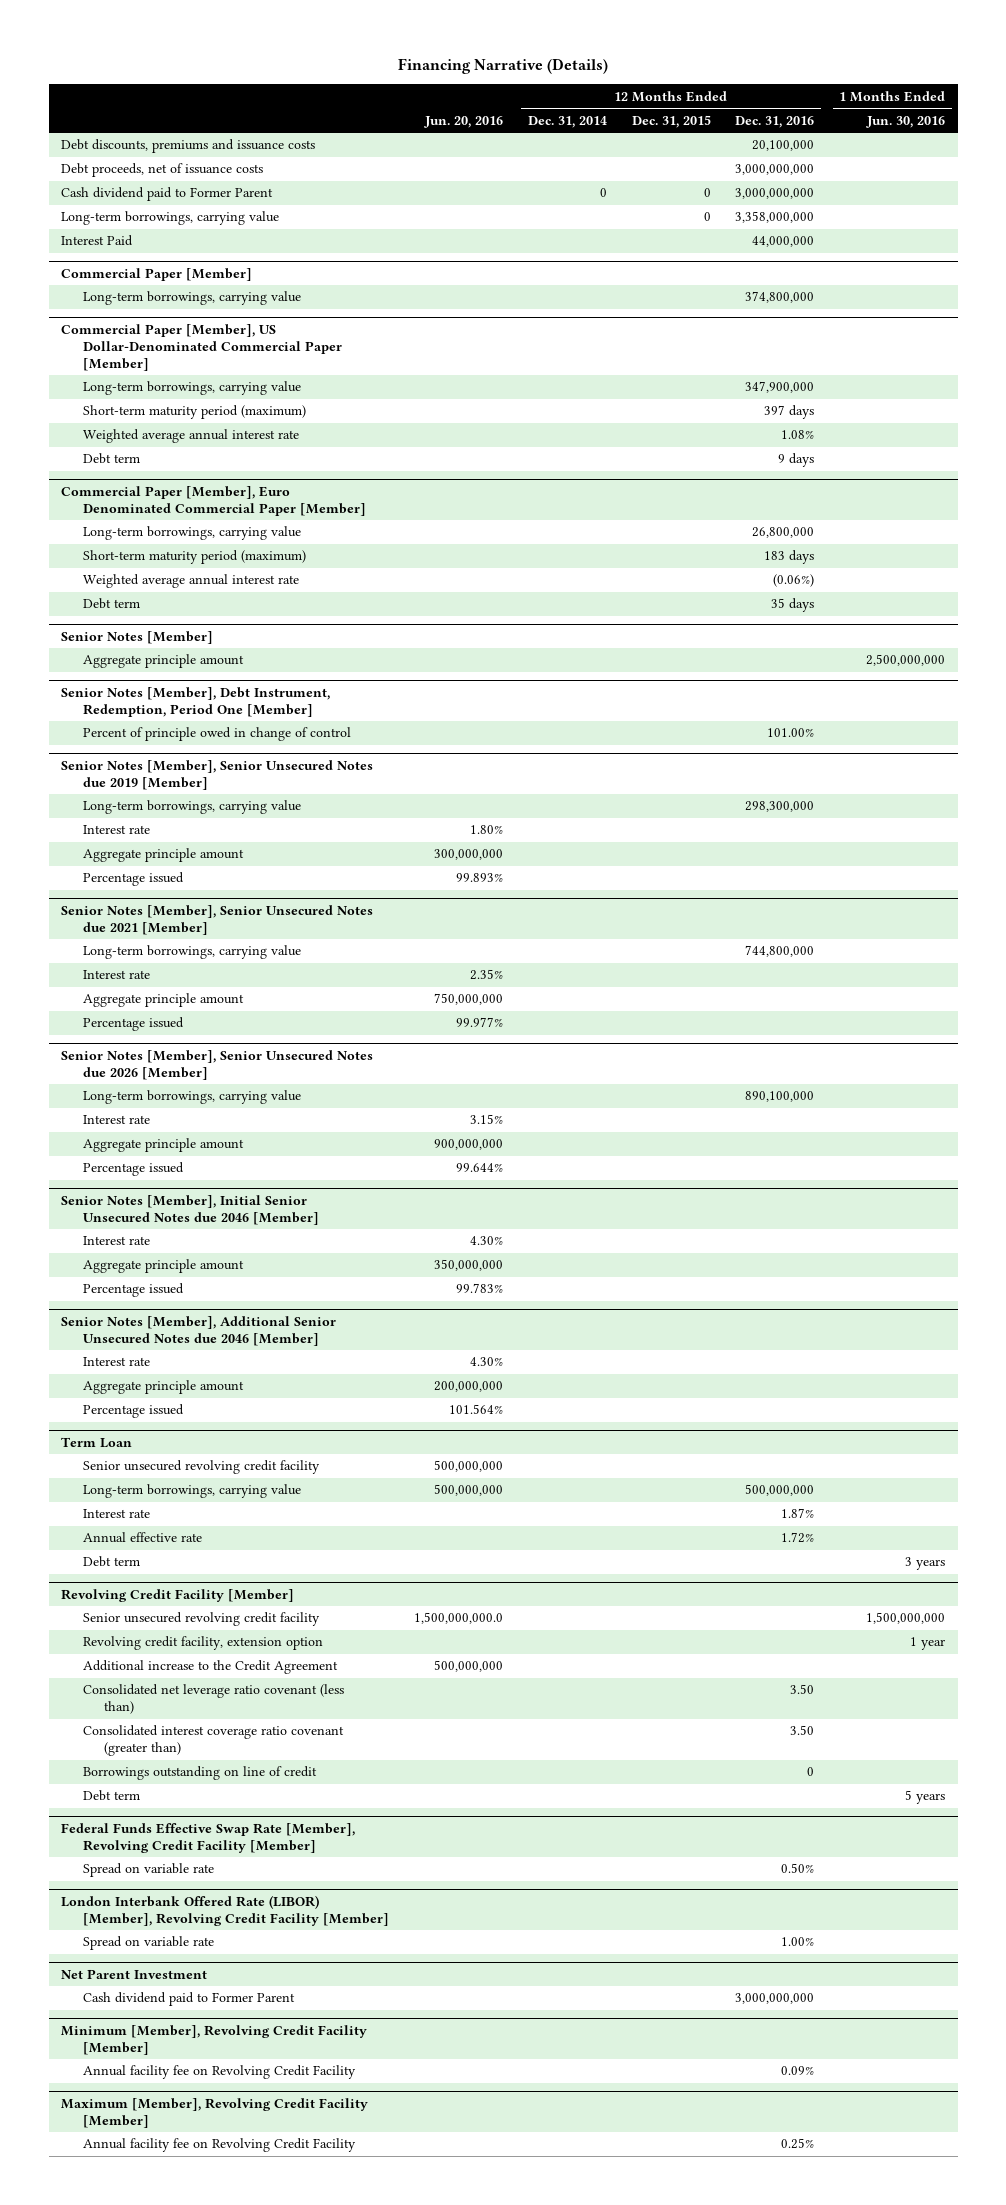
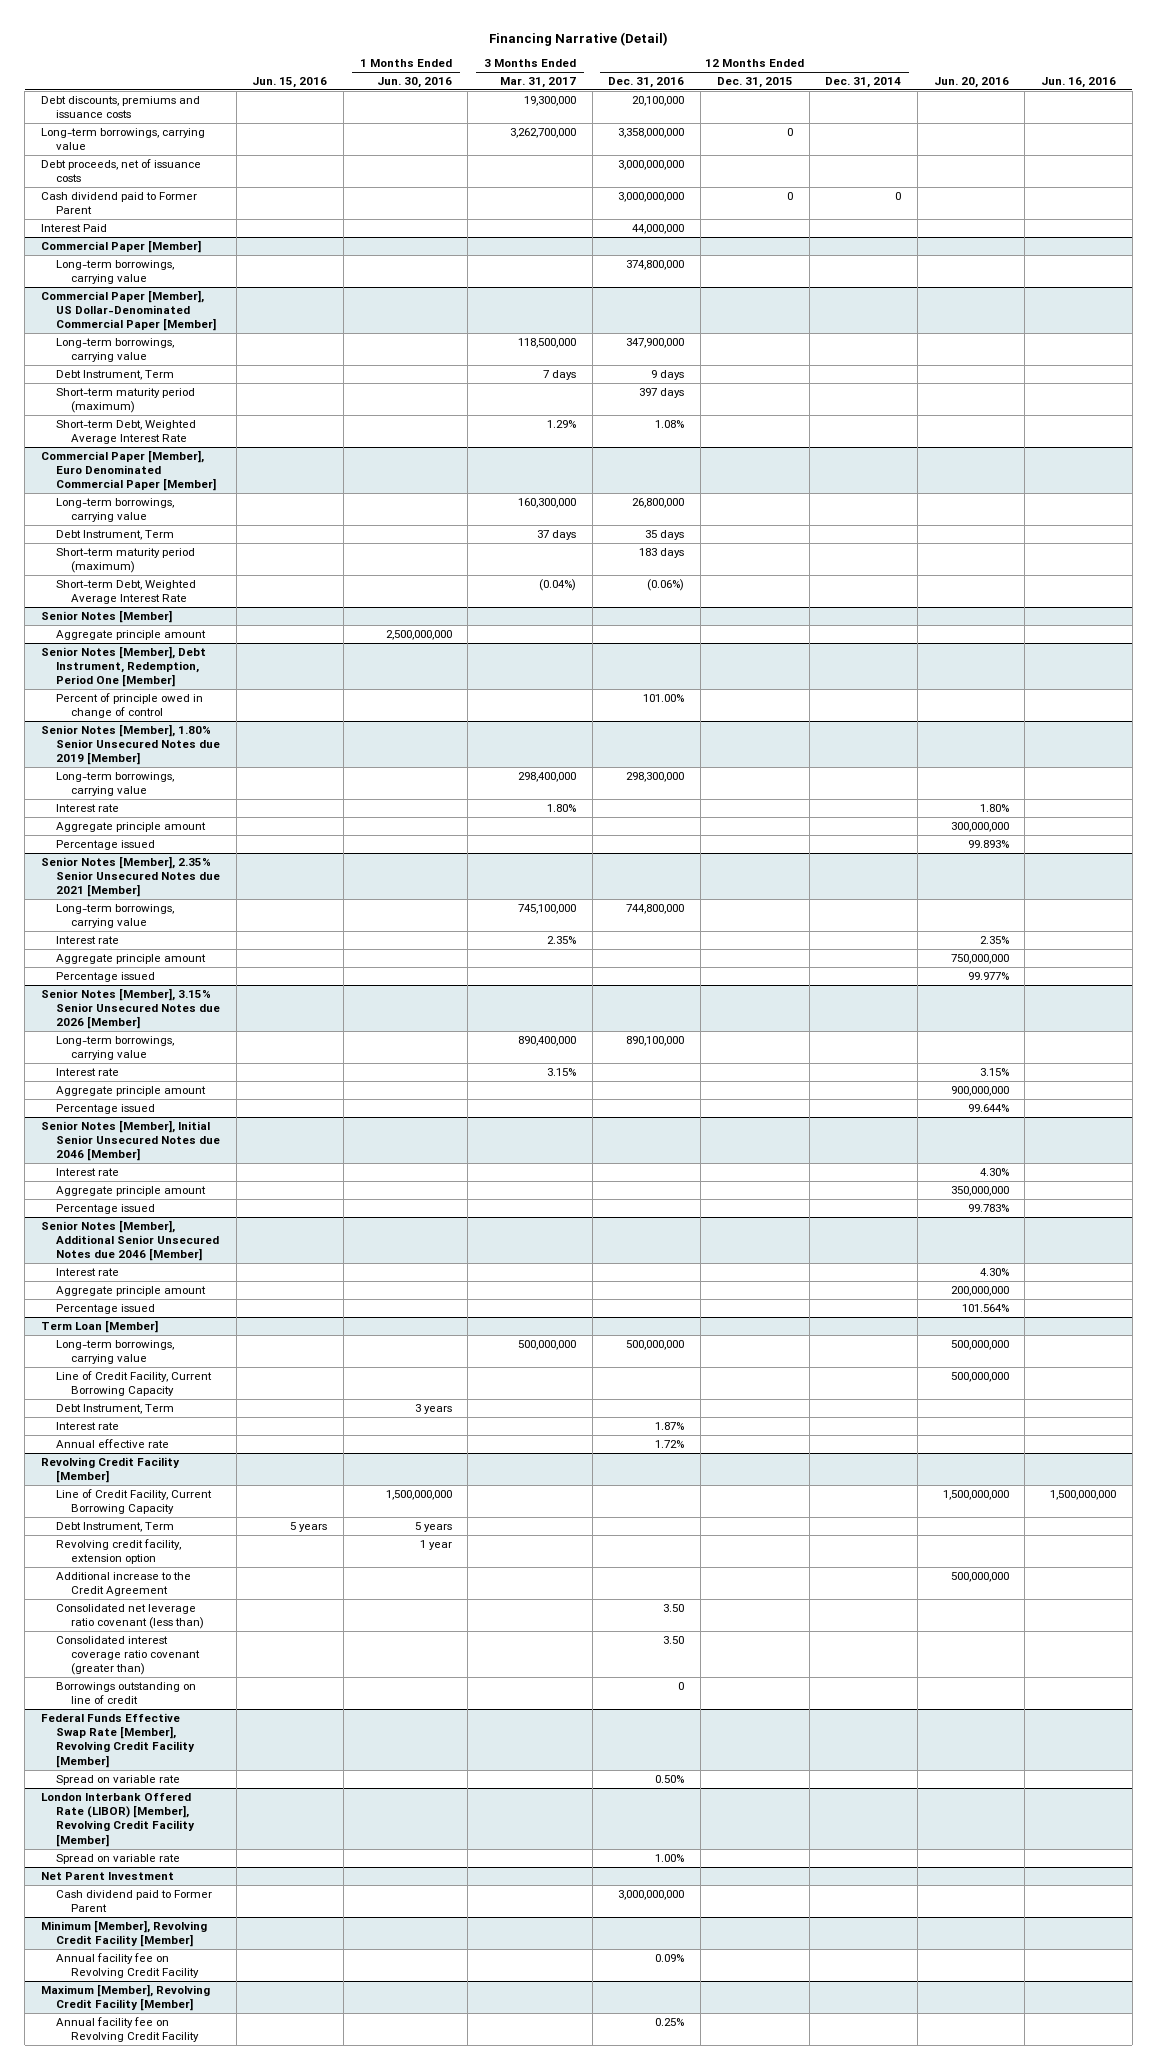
- Financing Narrative (Details)
+ Financing Narrative (Detail)
- | Jun. 20, 2016 | 12 Months Ended Dec. 31, 2014 | 12 Months Ended Dec. 31, 2015 | 12 Months Ended Dec. 31, 2016 | 1 Months Ended Jun. 30, 2016
+ | Jun. 15, 2016 | 1 Months Ended Jun. 30, 2016 | 3 Months Ended Mar. 31, 2017 | 12 Months Ended Dec. 31, 2016 | 12 Months Ended Dec. 31, 2015 | 12 Months Ended Dec. 31, 2014 | Jun. 20, 2016 | Jun. 16, 2016
moved up: Long-term borrowings, carrying value | | | 3,262,700,000 | 3,358,000,000 | 0 | | |
@ Commercial Paper [Member], US Dollar-Denominated Commercial Paper [Member]
+ Debt Instrument, Term | | | 7 days | 9 days | | | |
- Weighted average annual interest rate | | | | 1.08% |
- Debt term | | | | 9 days |
+ Short-term Debt, Weighted Average Interest Rate | | | 1.29% | 1.08% | | | |
@ Commercial Paper [Member], Euro Denominated Commercial Paper [Member]
+ Debt Instrument, Term | | | 37 days | 35 days | | | |
- Weighted average annual interest rate | | | | (0.06%) |
- Debt term | | | | 35 days |
+ Short-term Debt, Weighted Average Interest Rate | | | (0.04%) | (0.06%) | | | |
- Senior Notes [Member], Senior Unsecured Notes due 2019 [Member]
+ Senior Notes [Member], 1.80% Senior Unsecured Notes due 2019 [Member]
- Senior Notes [Member], Senior Unsecured Notes due 2021 [Member]
+ Senior Notes [Member], 2.35% Senior Unsecured Notes due 2021 [Member]
- Senior Notes [Member], Senior Unsecured Notes due 2026 [Member]
+ Senior Notes [Member], 3.15% Senior Unsecured Notes due 2026 [Member]
- Term Loan
- Senior unsecured revolving credit facility | 500,000,000 | | | |
+ Term Loan [Member]
+ Line of Credit Facility, Current Borrowing Capacity | | | | | | | 500,000,000 |
+ Debt Instrument, Term | | 3 years | | | | | |
- Debt term | | | | | 3 years
@ Revolving Credit Facility [Member]
- Senior unsecured revolving credit facility | 1,500,000,000.0 | | | | 1,500,000,000
+ Line of Credit Facility, Current Borrowing Capacity | | 1,500,000,000 | | | | | 1,500,000,000 | 1,500,000,000
+ Debt Instrument, Term | 5 years | 5 years | | | | | |
- Debt term | | | | | 5 years

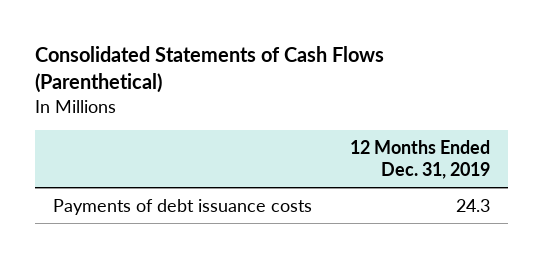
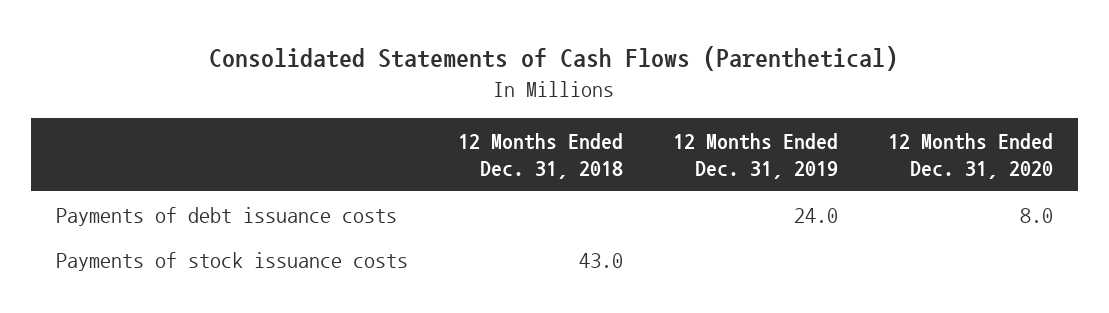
- | 12 Months Ended Dec. 31, 2019
+ | 12 Months Ended Dec. 31, 2018 | 12 Months Ended Dec. 31, 2019 | 12 Months Ended Dec. 31, 2020
- Payments of debt issuance costs | 24.3
+ Payments of debt issuance costs | | 24.0 | 8.0
+ Payments of stock issuance costs | 43.0 | |

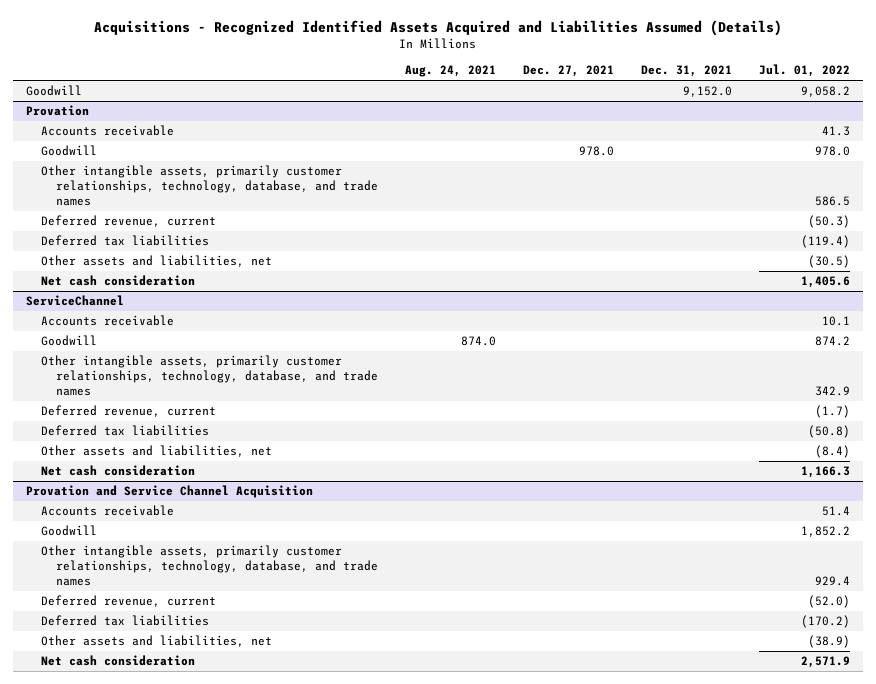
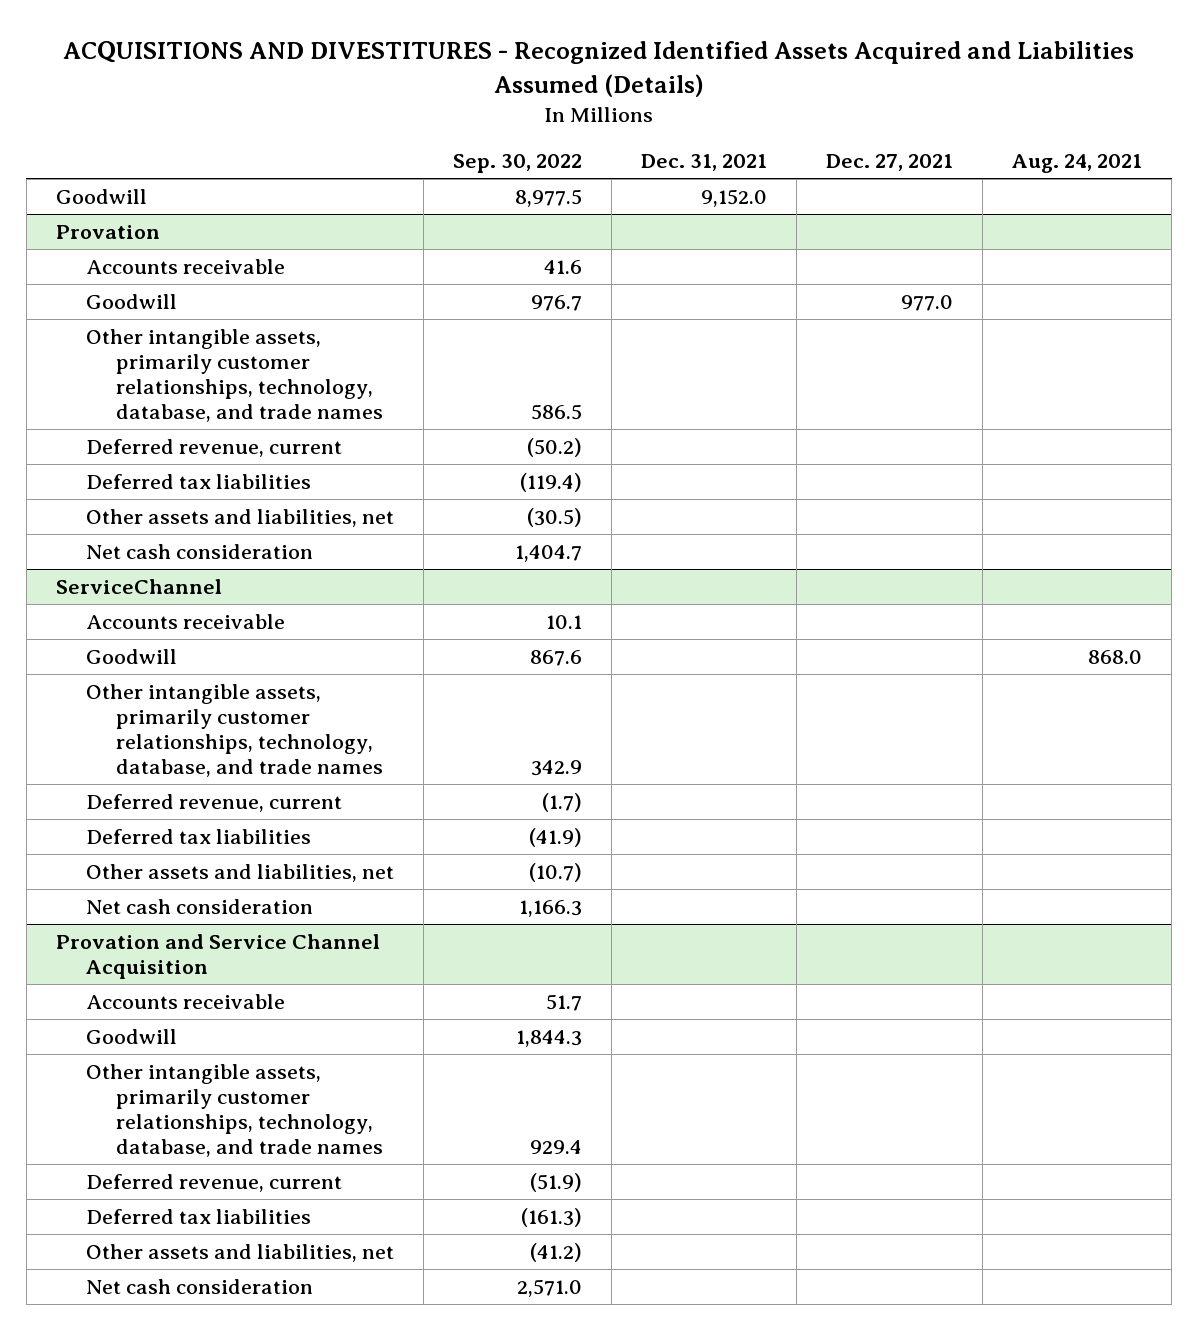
- Acquisitions - Recognized Identified Assets Acquired and Liabilities Assumed (Details)
+ ACQUISITIONS AND DIVESTITURES - Recognized Identified Assets Acquired and Liabilities Assumed (Details)
- | Aug. 24, 2021 | Dec. 27, 2021 | Dec. 31, 2021 | Jul. 01, 2022
+ | Sep. 30, 2022 | Dec. 31, 2021 | Dec. 27, 2021 | Aug. 24, 2021
@ Provation
- Goodwill | | 978.0 | | 978.0
+ Goodwill | 976.7 | | 977.0 |
@ ServiceChannel
- Goodwill | 874.0 | | | 874.2
+ Goodwill | 867.6 | | | 868.0

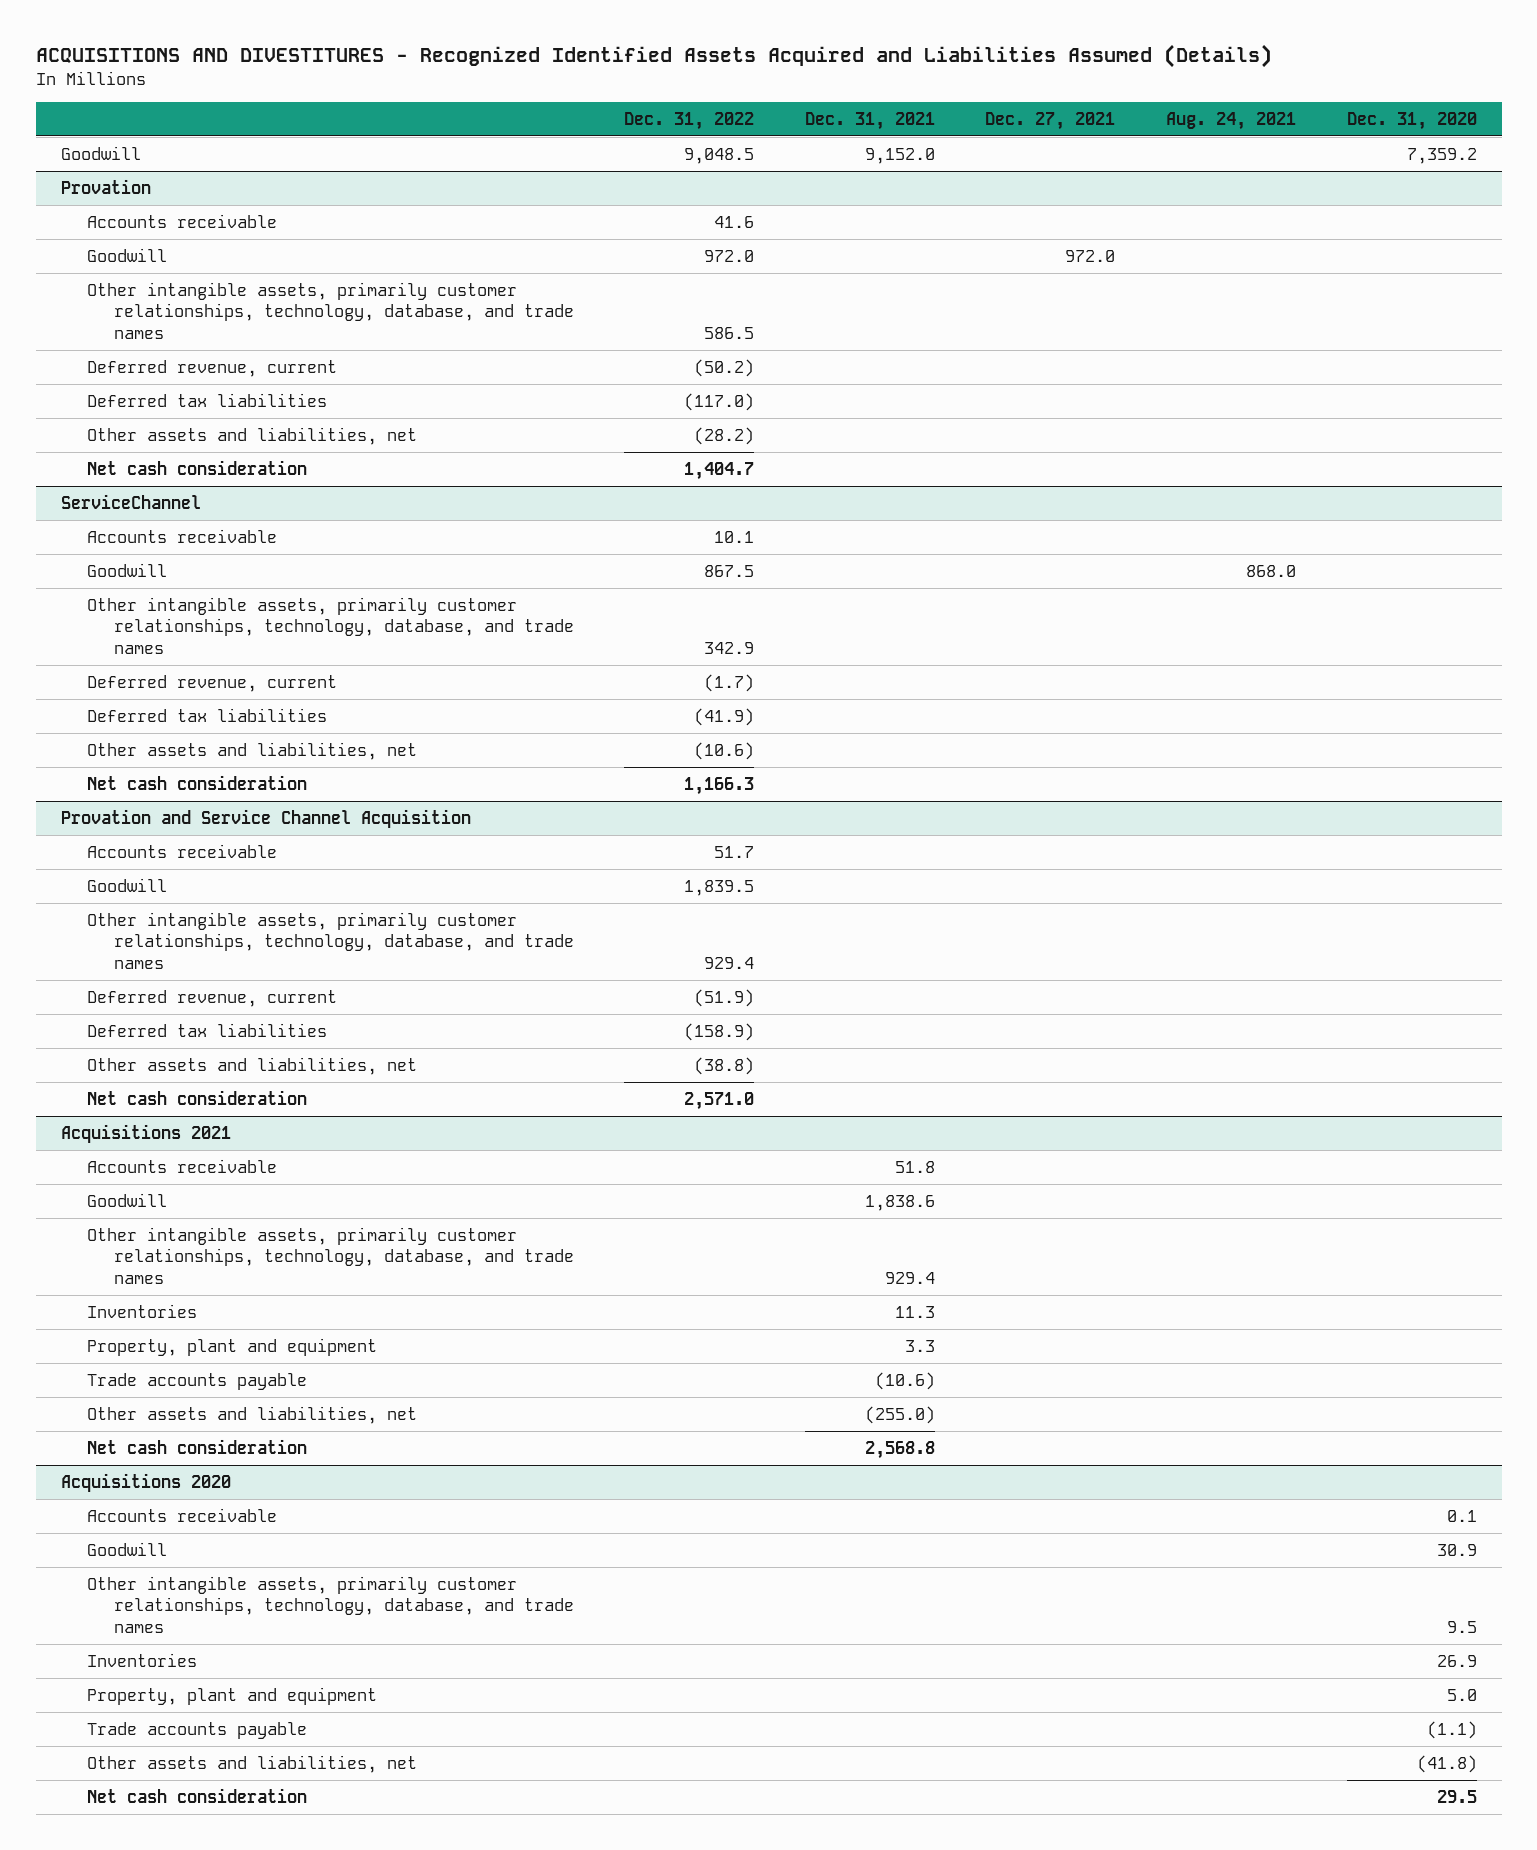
- | Sep. 30, 2022 | Dec. 31, 2021 | Dec. 27, 2021 | Aug. 24, 2021
+ | Dec. 31, 2022 | Dec. 31, 2021 | Dec. 27, 2021 | Aug. 24, 2021 | Dec. 31, 2020
@ Provation
- Goodwill | 976.7 | | 977.0 |
+ Goodwill | 972.0 | | 972.0 | |
+ Acquisitions 2021
+ Accounts receivable | | 51.8 | | |
+ Goodwill | | 1,838.6 | | |
+ Other intangible assets, primarily customer relationships, technology, database, and trade names | | 929.4 | | |
+ Inventories | | 11.3 | | |
+ Property, plant and equipment | | 3.3 | | |
+ Trade accounts payable | | (10.6) | | |
+ Other assets and liabilities, net | | (255.0) | | |
+ Net cash consideration | | 2,568.8 | | |
+ Acquisitions 2020
+ Accounts receivable | | | | | 0.1
+ Goodwill | | | | | 30.9
+ Other intangible assets, primarily customer relationships, technology, database, and trade names | | | | | 9.5
+ Inventories | | | | | 26.9
+ Property, plant and equipment | | | | | 5.0
+ Trade accounts payable | | | | | (1.1)
+ Other assets and liabilities, net | | | | | (41.8)
+ Net cash consideration | | | | | 29.5

